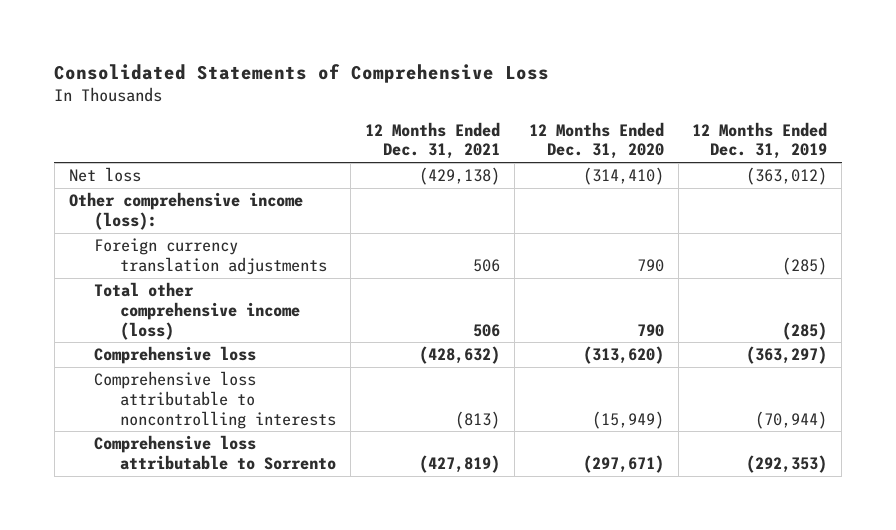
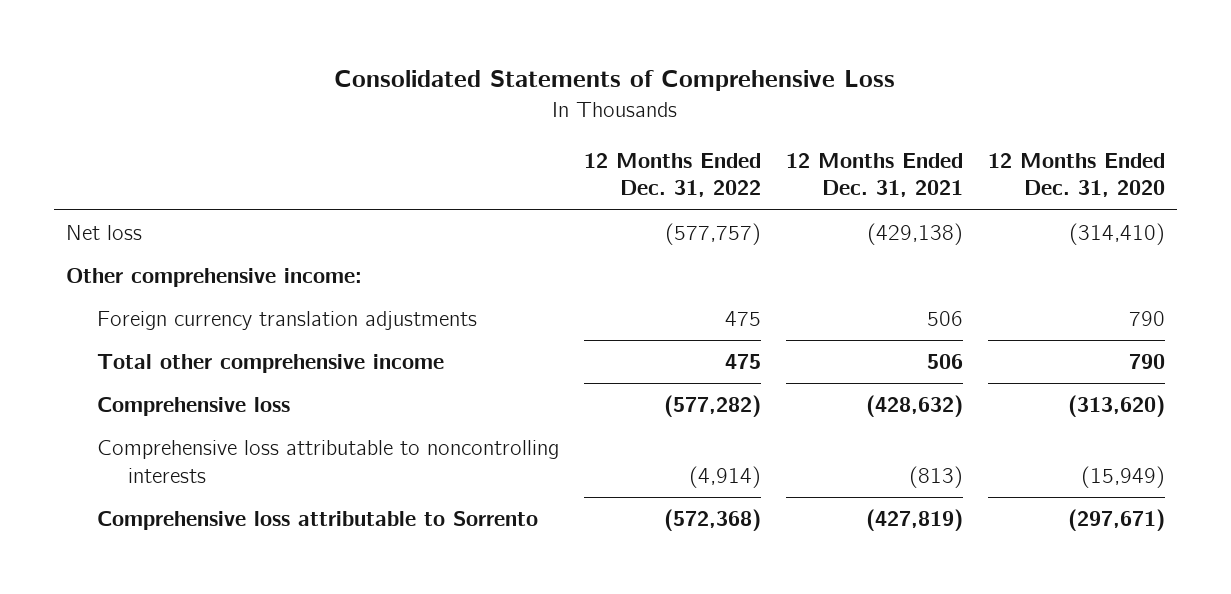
- | 12 Months Ended Dec. 31, 2021 | 12 Months Ended Dec. 31, 2020 | 12 Months Ended Dec. 31, 2019
+ | 12 Months Ended Dec. 31, 2022 | 12 Months Ended Dec. 31, 2021 | 12 Months Ended Dec. 31, 2020
- Other comprehensive income (loss):
+ Other comprehensive income:
- Total other comprehensive income (loss) | 506 | 790 | (285)
+ Total other comprehensive income | 475 | 506 | 790

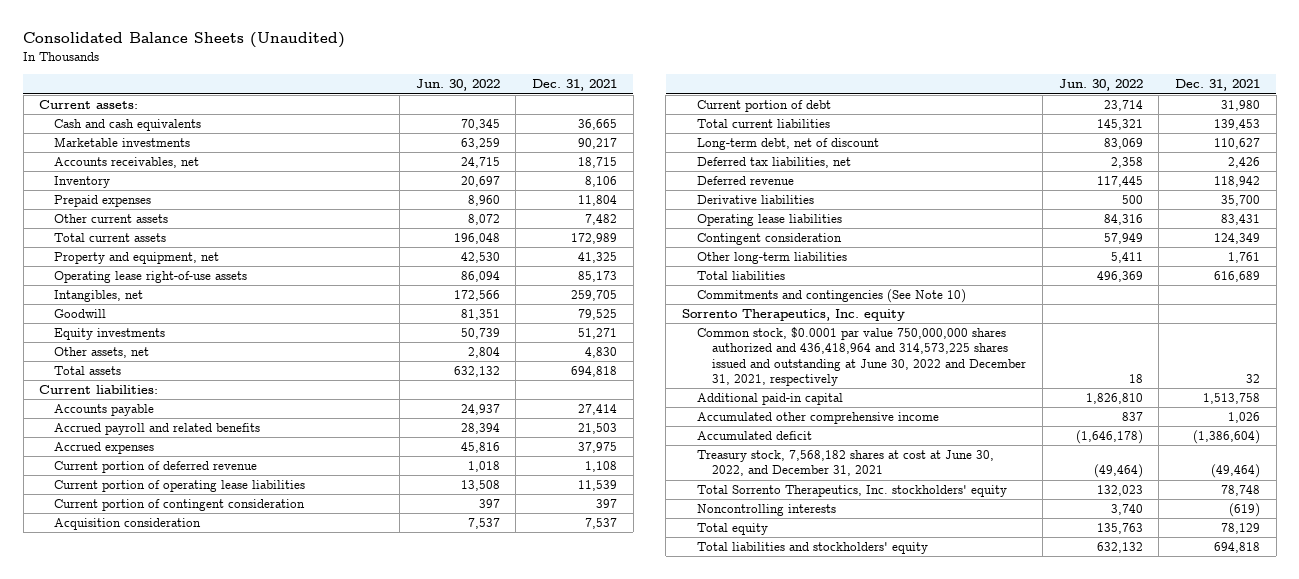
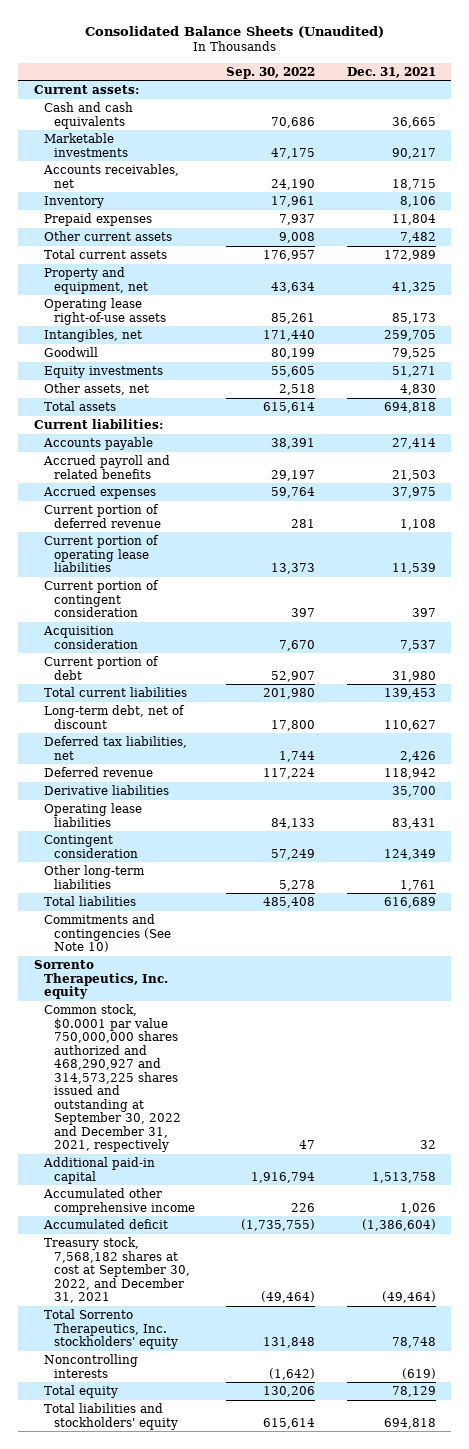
- | Jun. 30, 2022 | Dec. 31, 2021
+ | Sep. 30, 2022 | Dec. 31, 2021
- Common stock, $0.0001 par value 750,000,000 shares authorized and 436,418,964 and 314,573,225 shares issued and outstanding at June 30, 2022 and December 31, 2021, respectively | 18 | 32
+ Common stock, $0.0001 par value 750,000,000 shares authorized and 468,290,927 and 314,573,225 shares issued and outstanding at September 30, 2022 and December 31, 2021, respectively | 47 | 32
- Treasury stock, 7,568,182 shares at cost at June 30, 2022, and December 31, 2021 | (49,464) | (49,464)
+ Treasury stock, 7,568,182 shares at cost at September 30, 2022, and December 31, 2021 | (49,464) | (49,464)

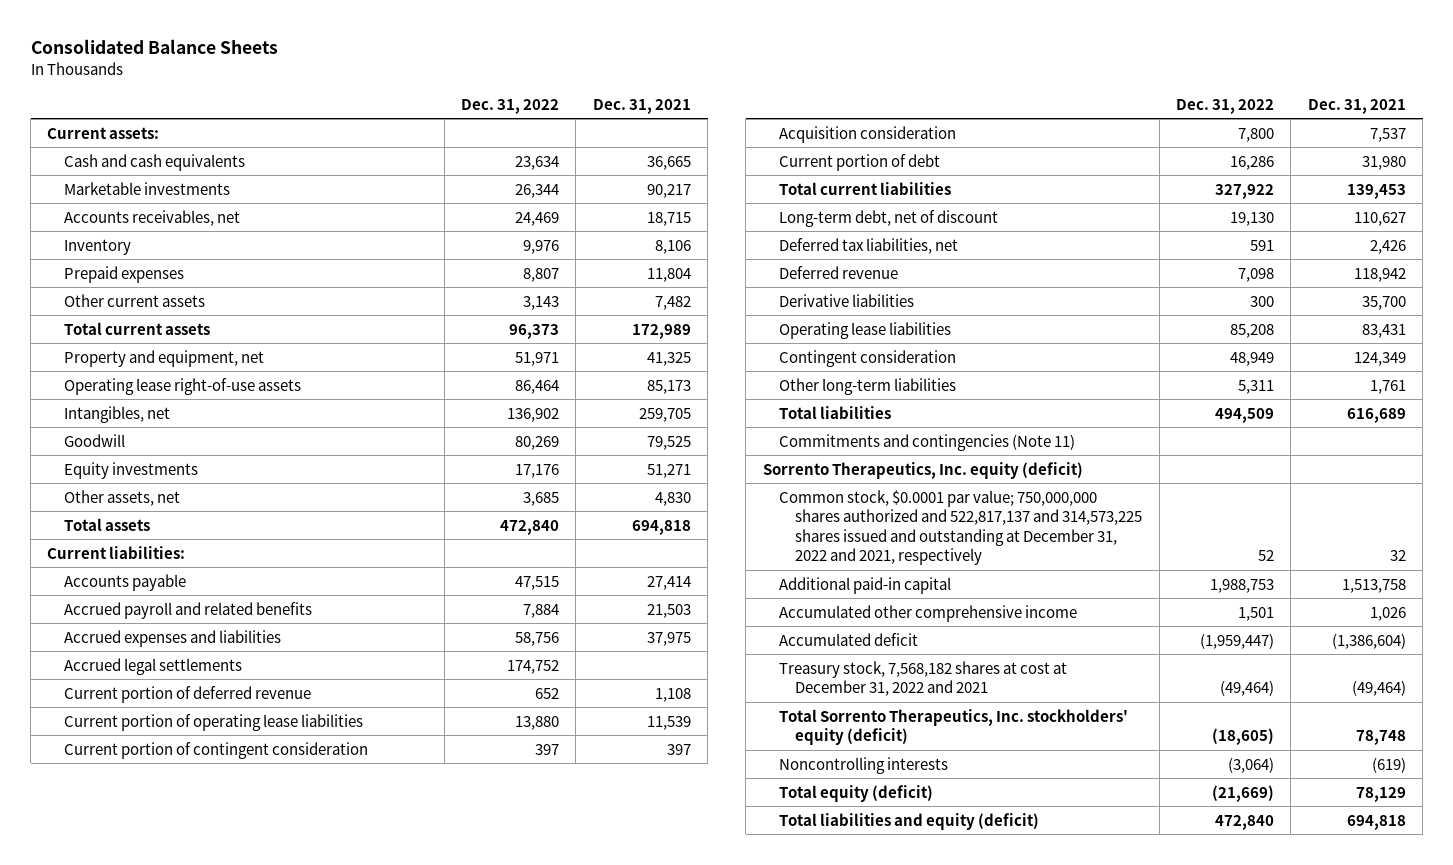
- Consolidated Balance Sheets (Unaudited)
+ Consolidated Balance Sheets
- | Sep. 30, 2022 | Dec. 31, 2021
+ | Dec. 31, 2022 | Dec. 31, 2021
- Accrued expenses | 59,764 | 37,975
+ Accrued expenses and liabilities | 58,756 | 37,975
+ Accrued legal settlements | 174,752 |
- Commitments and contingencies (See Note 10)
- Sorrento Therapeutics, Inc. equity
- Common stock, $0.0001 par value 750,000,000 shares authorized and 468,290,927 and 314,573,225 shares issued and outstanding at September 30, 2022 and December 31, 2021, respectively | 47 | 32
+ Commitments and contingencies (Note 11)
+ Sorrento Therapeutics, Inc. equity (deficit)
+ Common stock, $0.0001 par value; 750,000,000 shares authorized and 522,817,137 and 314,573,225 shares issued and outstanding at December 31, 2022 and 2021, respectively | 52 | 32
- Treasury stock, 7,568,182 shares at cost at September 30, 2022, and December 31, 2021 | (49,464) | (49,464)
- Total Sorrento Therapeutics, Inc. stockholders' equity | 131,848 | 78,748
+ Treasury stock, 7,568,182 shares at cost at December 31, 2022 and 2021 | (49,464) | (49,464)
+ Total Sorrento Therapeutics, Inc. stockholders' equity (deficit) | (18,605) | 78,748
- Total equity | 130,206 | 78,129
- Total liabilities and stockholders' equity | 615,614 | 694,818
+ Total equity (deficit) | (21,669) | 78,129
+ Total liabilities and equity (deficit) | 472,840 | 694,818

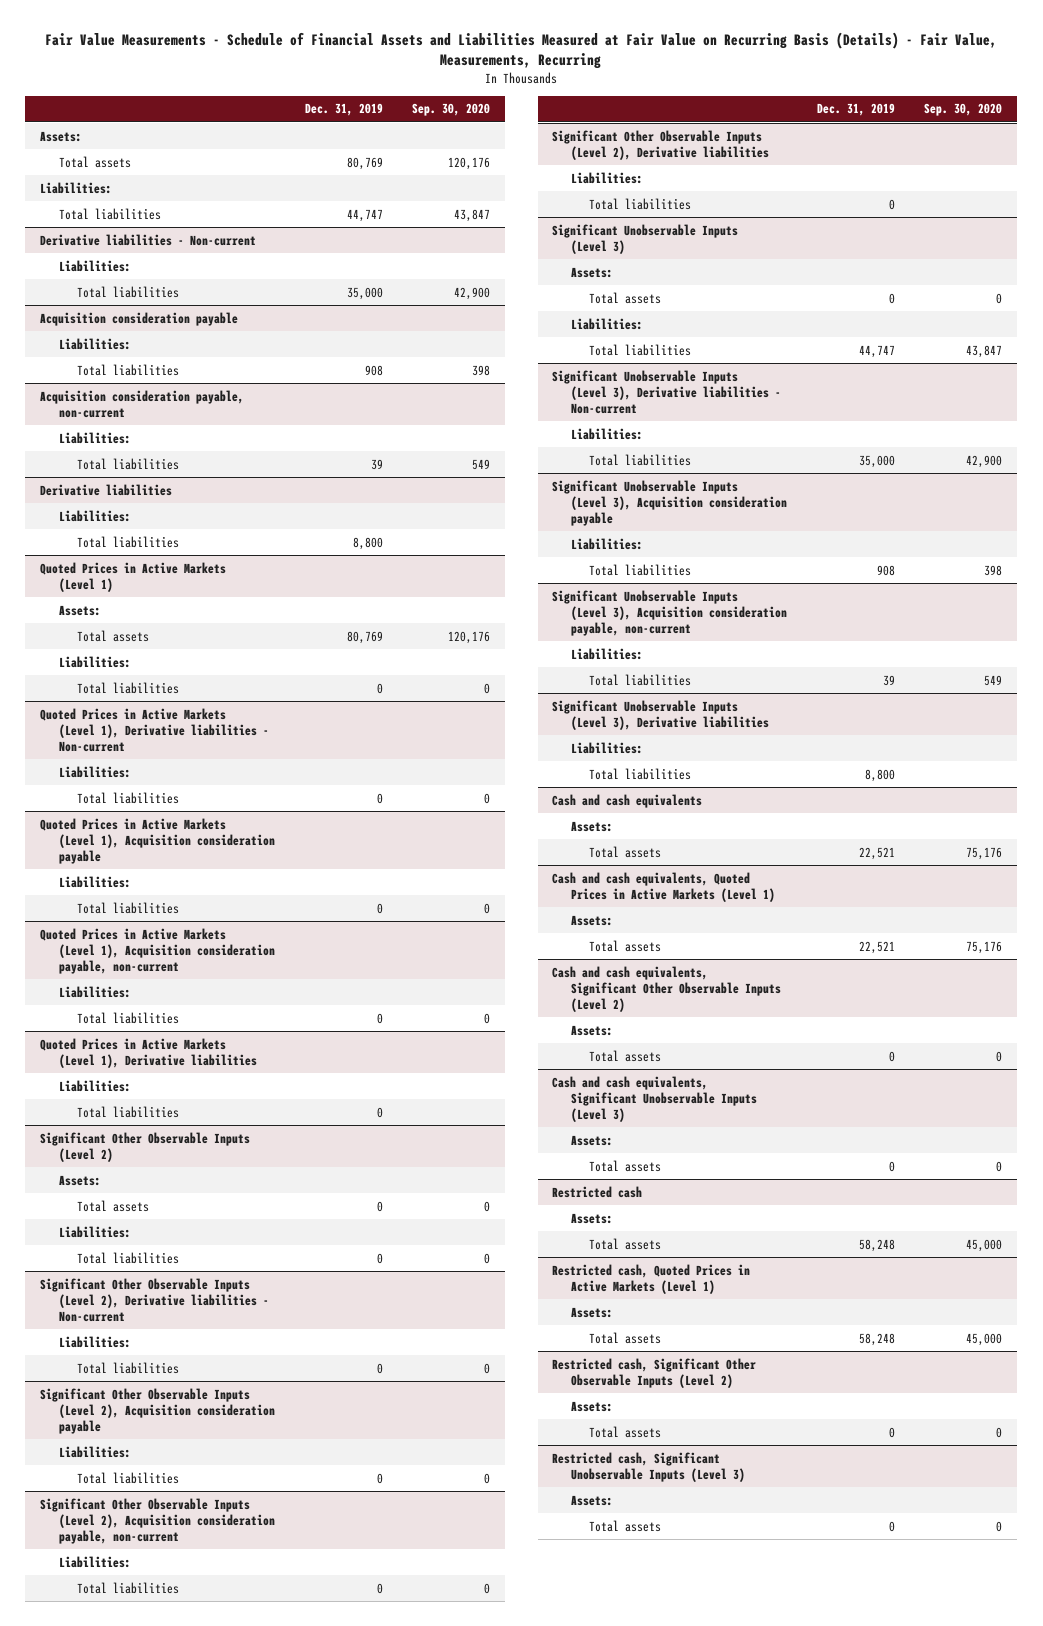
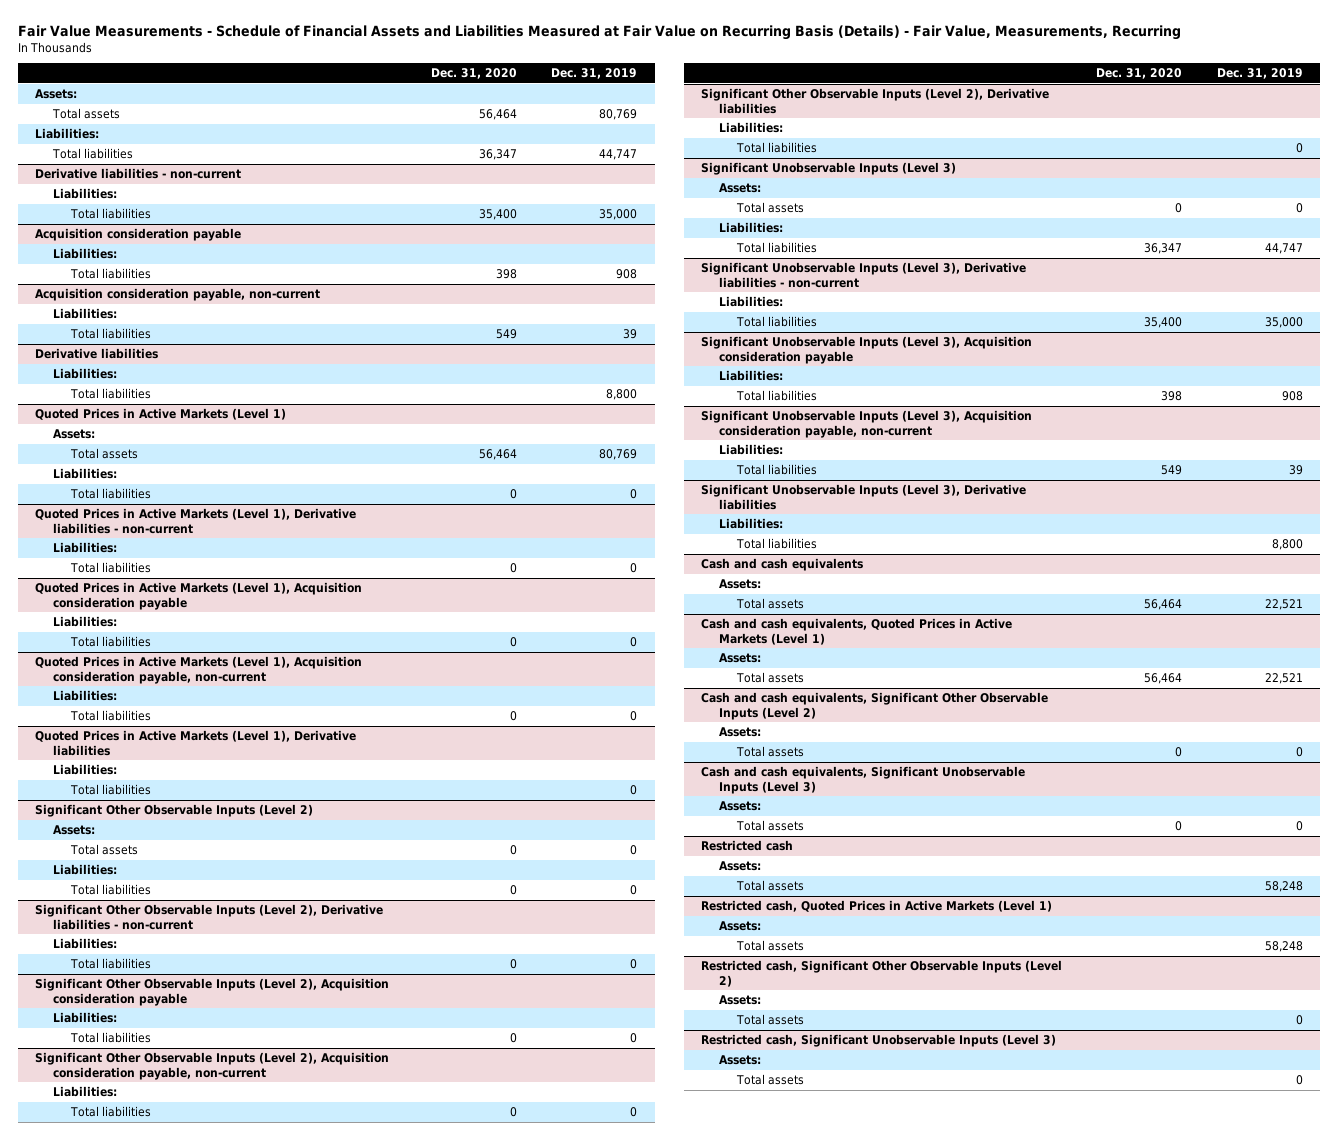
- | Dec. 31, 2019 | Sep. 30, 2020
+ | Dec. 31, 2020 | Dec. 31, 2019
- Derivative liabilities - Non-current
+ Derivative liabilities - non-current
- Quoted Prices in Active Markets (Level 1), Derivative liabilities - Non-current
+ Quoted Prices in Active Markets (Level 1), Derivative liabilities - non-current
- Significant Other Observable Inputs (Level 2), Derivative liabilities - Non-current
+ Significant Other Observable Inputs (Level 2), Derivative liabilities - non-current
- Significant Unobservable Inputs (Level 3), Derivative liabilities - Non-current
+ Significant Unobservable Inputs (Level 3), Derivative liabilities - non-current

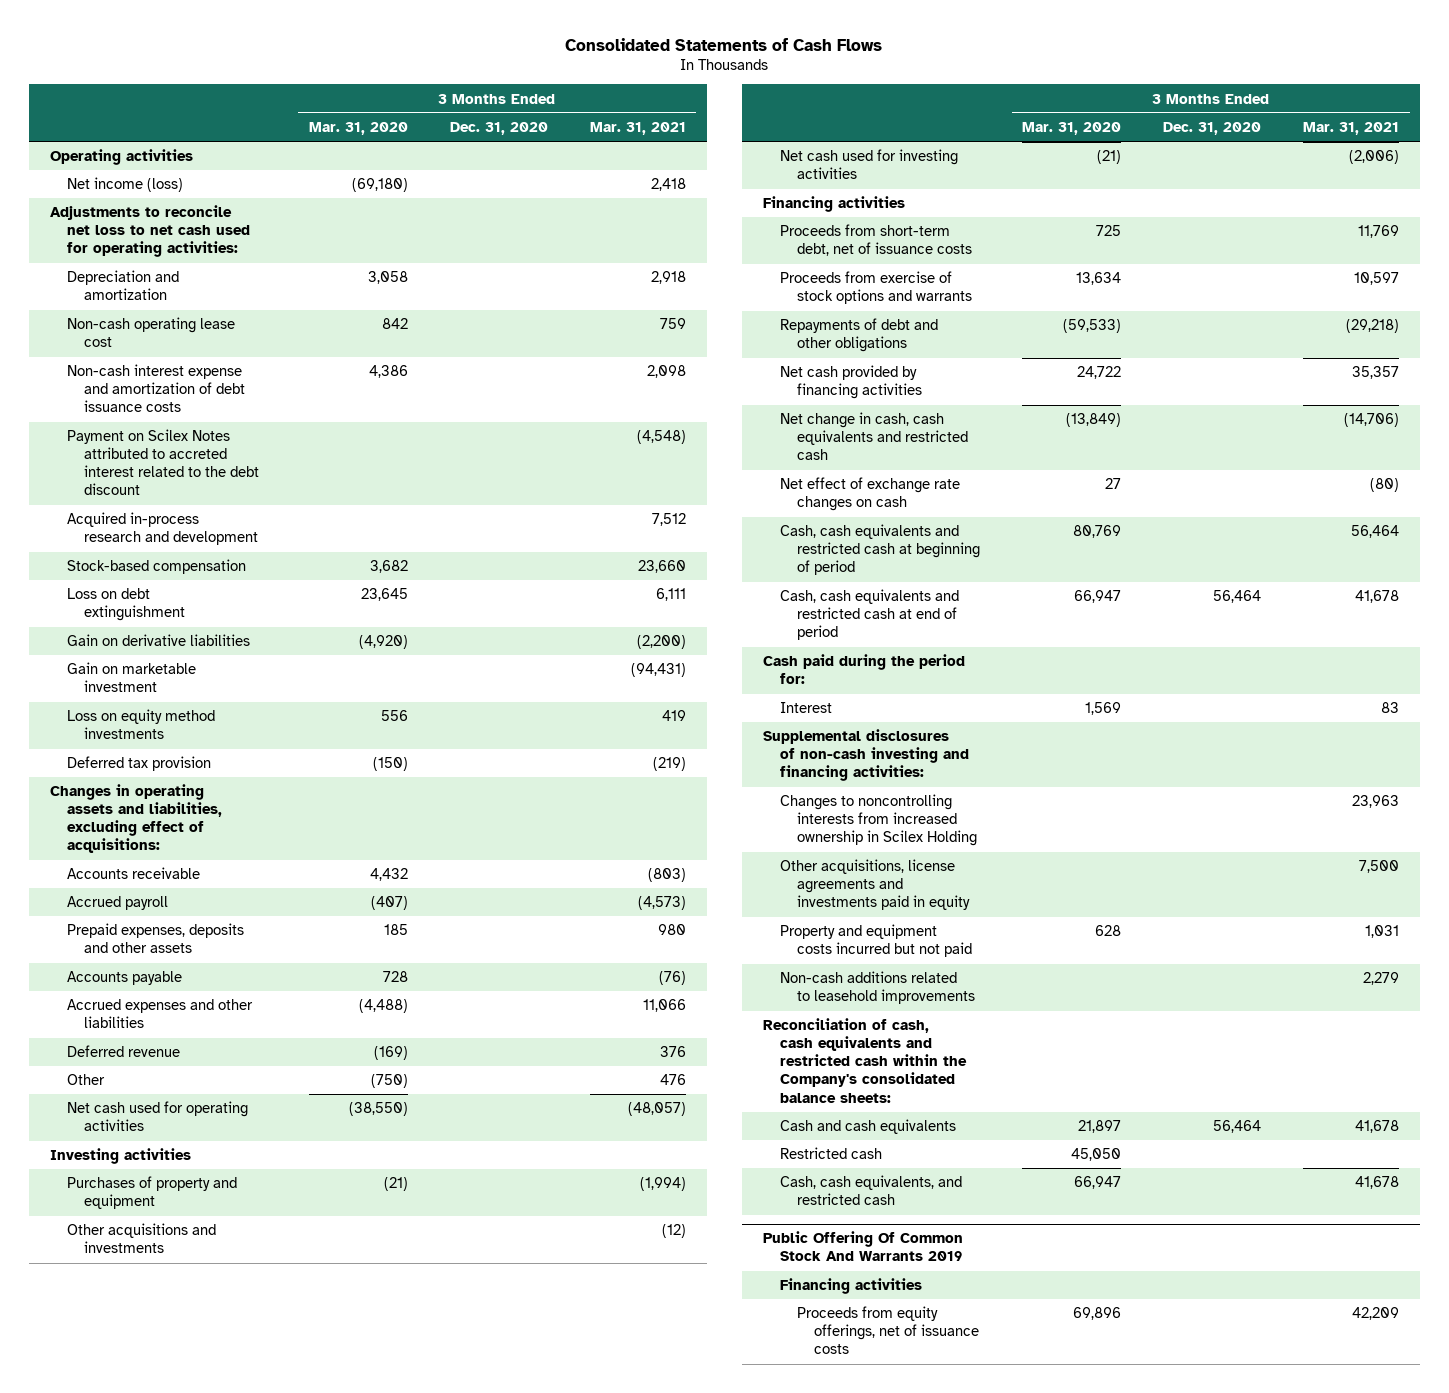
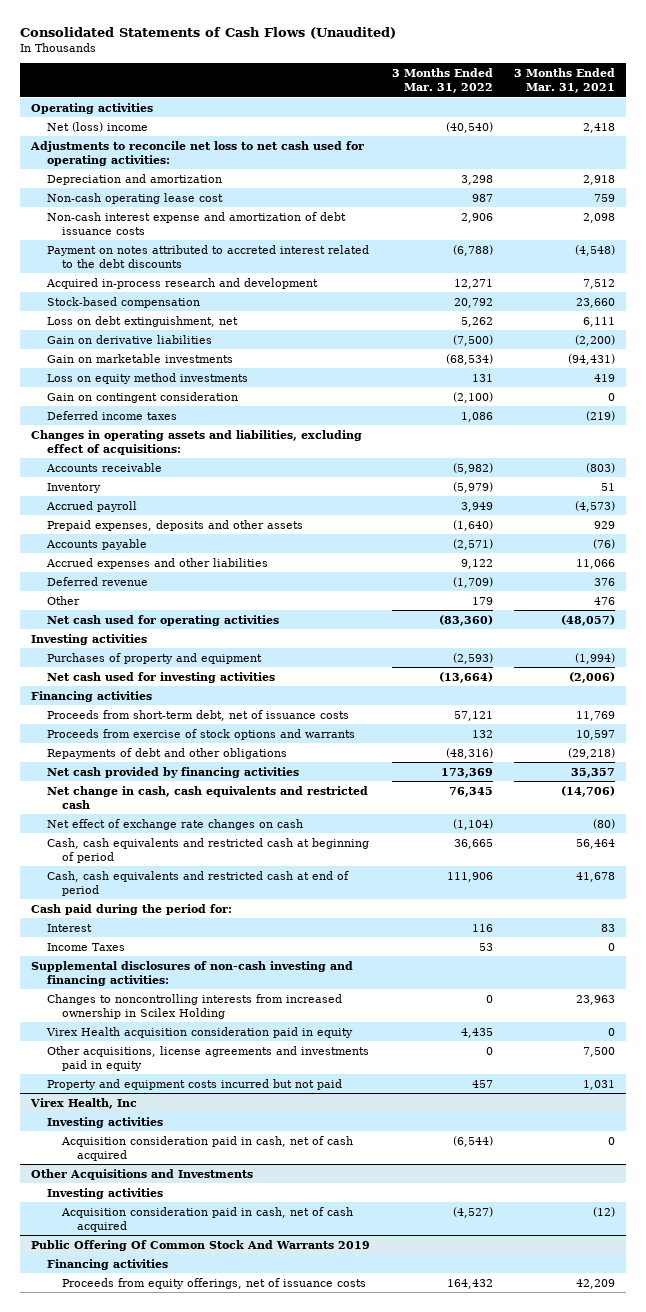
- Consolidated Statements of Cash Flows
+ Consolidated Statements of Cash Flows (Unaudited)
- | 3 Months Ended Mar. 31, 2020 | 3 Months Ended Dec. 31, 2020 | 3 Months Ended Mar. 31, 2021
+ | 3 Months Ended Mar. 31, 2022 | 3 Months Ended Mar. 31, 2021
- Net income (loss) | (69,180) | | 2,418
+ Net (loss) income | (40,540) | 2,418
- Payment on Scilex Notes attributed to accreted interest related to the debt discount | | | (4,548)
+ Payment on notes attributed to accreted interest related to the debt discounts | (6,788) | (4,548)
- Loss on debt extinguishment | 23,645 | | 6,111
+ Loss on debt extinguishment, net | 5,262 | 6,111
- Gain on marketable investment | | | (94,431)
+ Gain on marketable investments | (68,534) | (94,431)
- Deferred tax provision | (150) | | (219)
+ Gain on contingent consideration | (2,100) | 0
+ Deferred income taxes | 1,086 | (219)
+ Inventory | (5,979) | 51
- Prepaid expenses, deposits and other assets | 185 | | 980
+ Prepaid expenses, deposits and other assets | (1,640) | 929
- Other acquisitions and investments | | | (12)
+ Income Taxes | 53 | 0
+ Virex Health acquisition consideration paid in equity | 4,435 | 0
- Non-cash additions related to leasehold improvements | | | 2,279
- Reconciliation of cash, cash equivalents and restricted cash within the Company's consolidated balance sheets:
- Cash and cash equivalents | 21,897 | 56,464 | 41,678
- Restricted cash | 45,050 | |
- Cash, cash equivalents, and restricted cash | 66,947 | | 41,678
+ Virex Health, Inc
+ Investing activities
+ Acquisition consideration paid in cash, net of cash acquired | (6,544) | 0
+ Other Acquisitions and Investments
+ Investing activities
+ Acquisition consideration paid in cash, net of cash acquired | (4,527) | (12)

